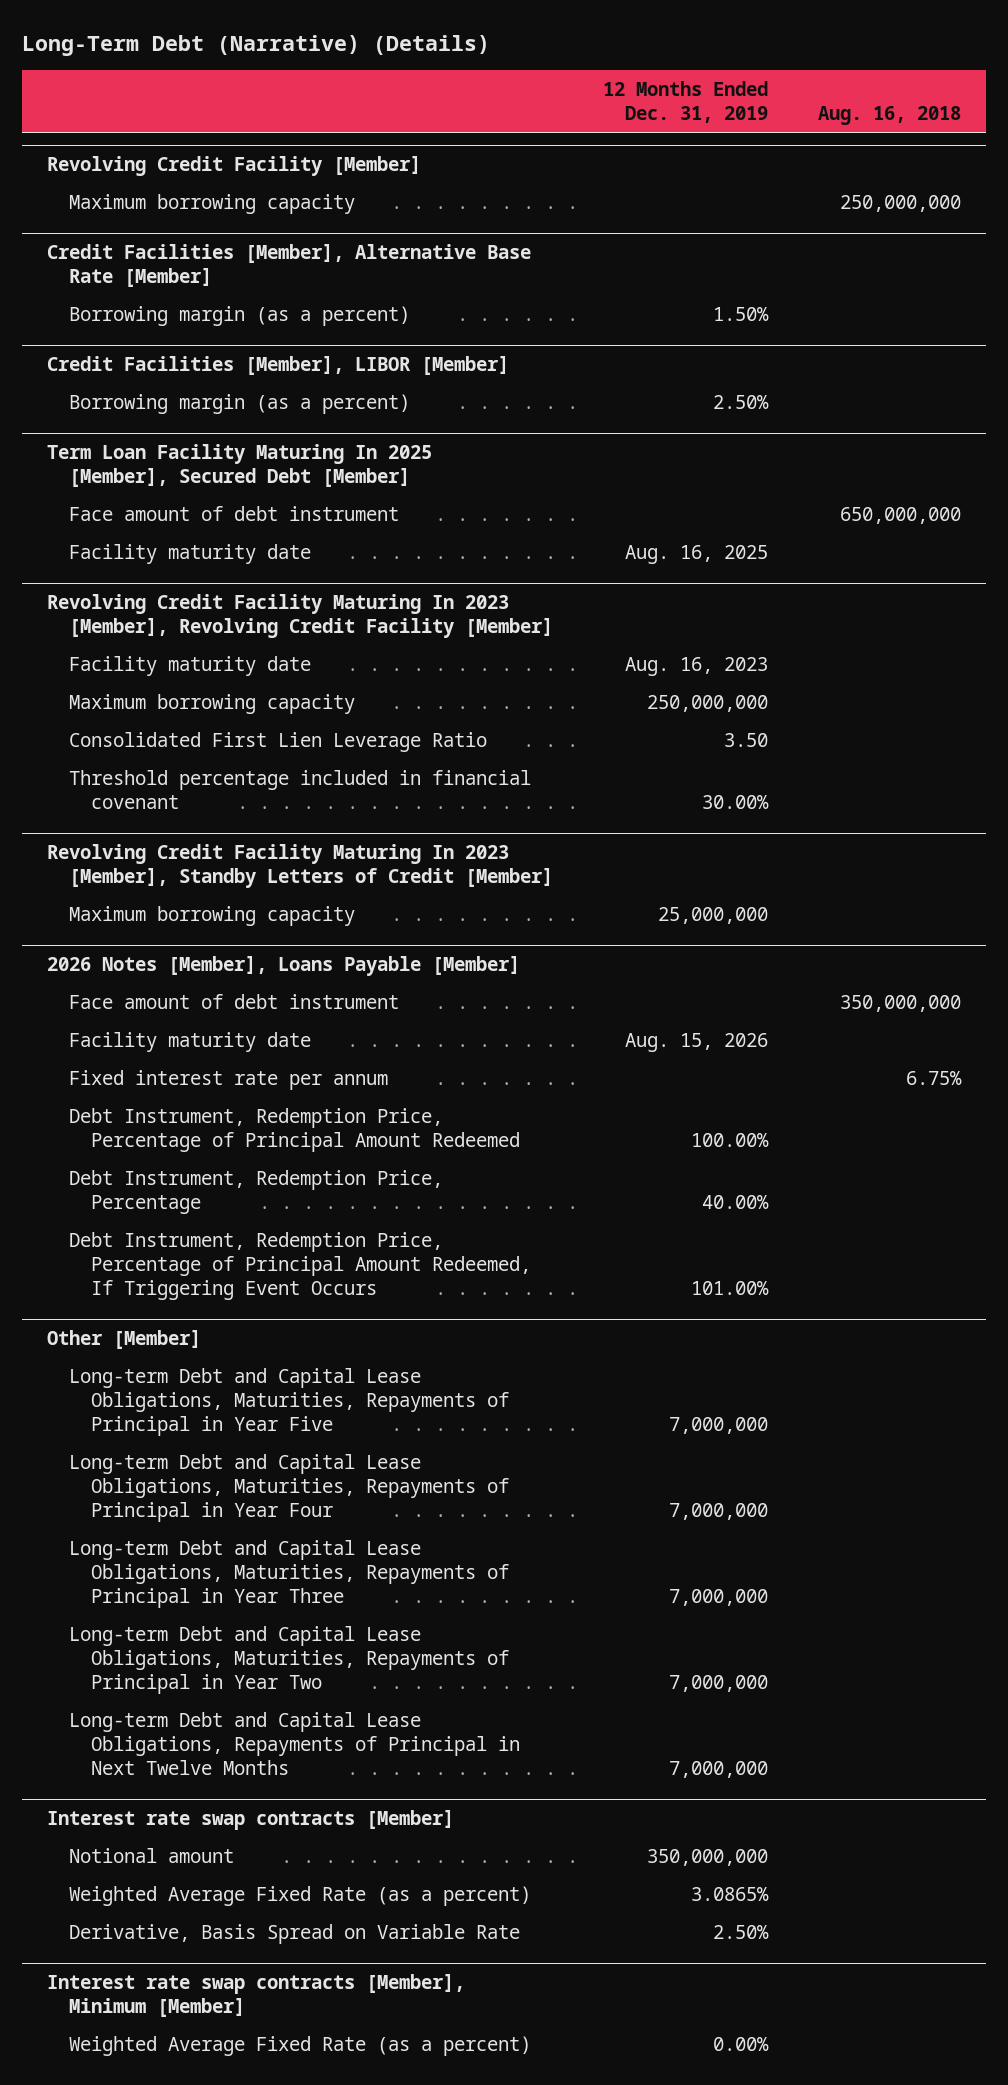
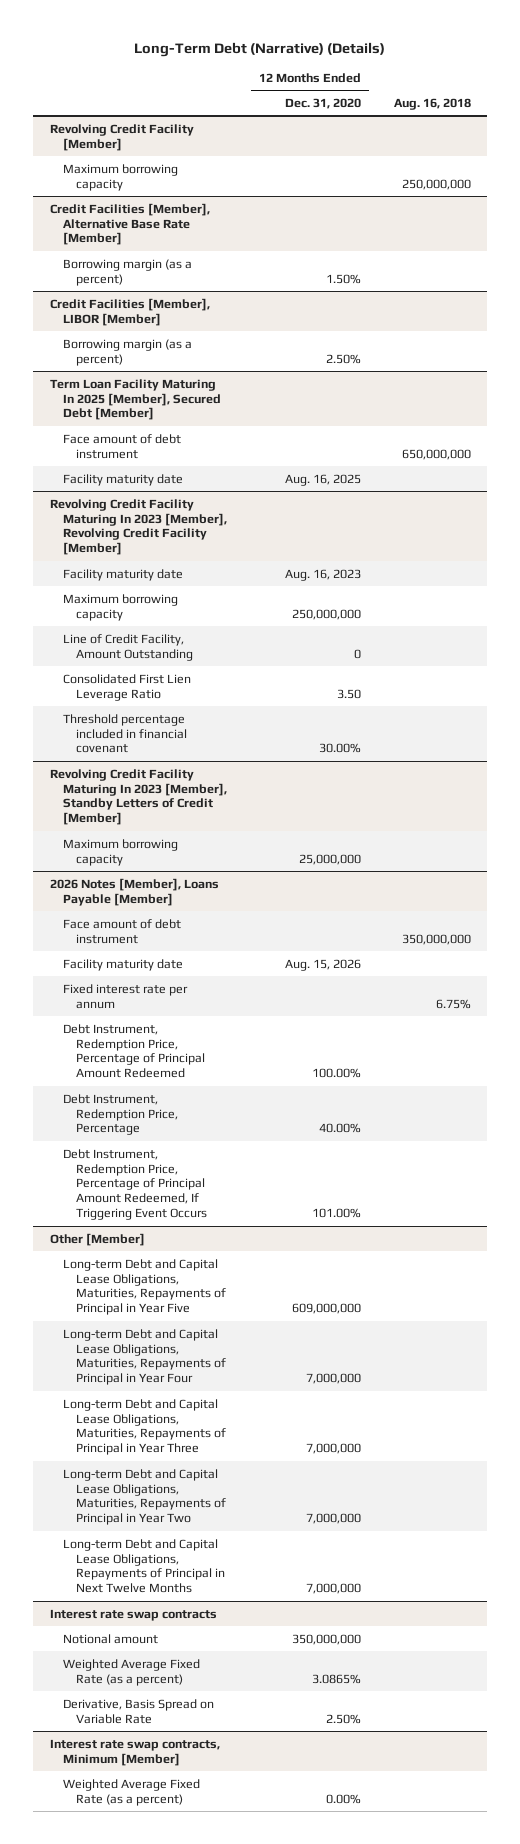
- | 12 Months Ended Dec. 31, 2019 | Aug. 16, 2018
+ | 12 Months Ended Dec. 31, 2020 | Aug. 16, 2018
@ Revolving Credit Facility Maturing In 2023 [Member], Revolving Credit Facility [Member]
+ Line of Credit Facility, Amount Outstanding | 0 |
- Interest rate swap contracts [Member]
+ Interest rate swap contracts
- Interest rate swap contracts [Member], Minimum [Member]
+ Interest rate swap contracts, Minimum [Member]

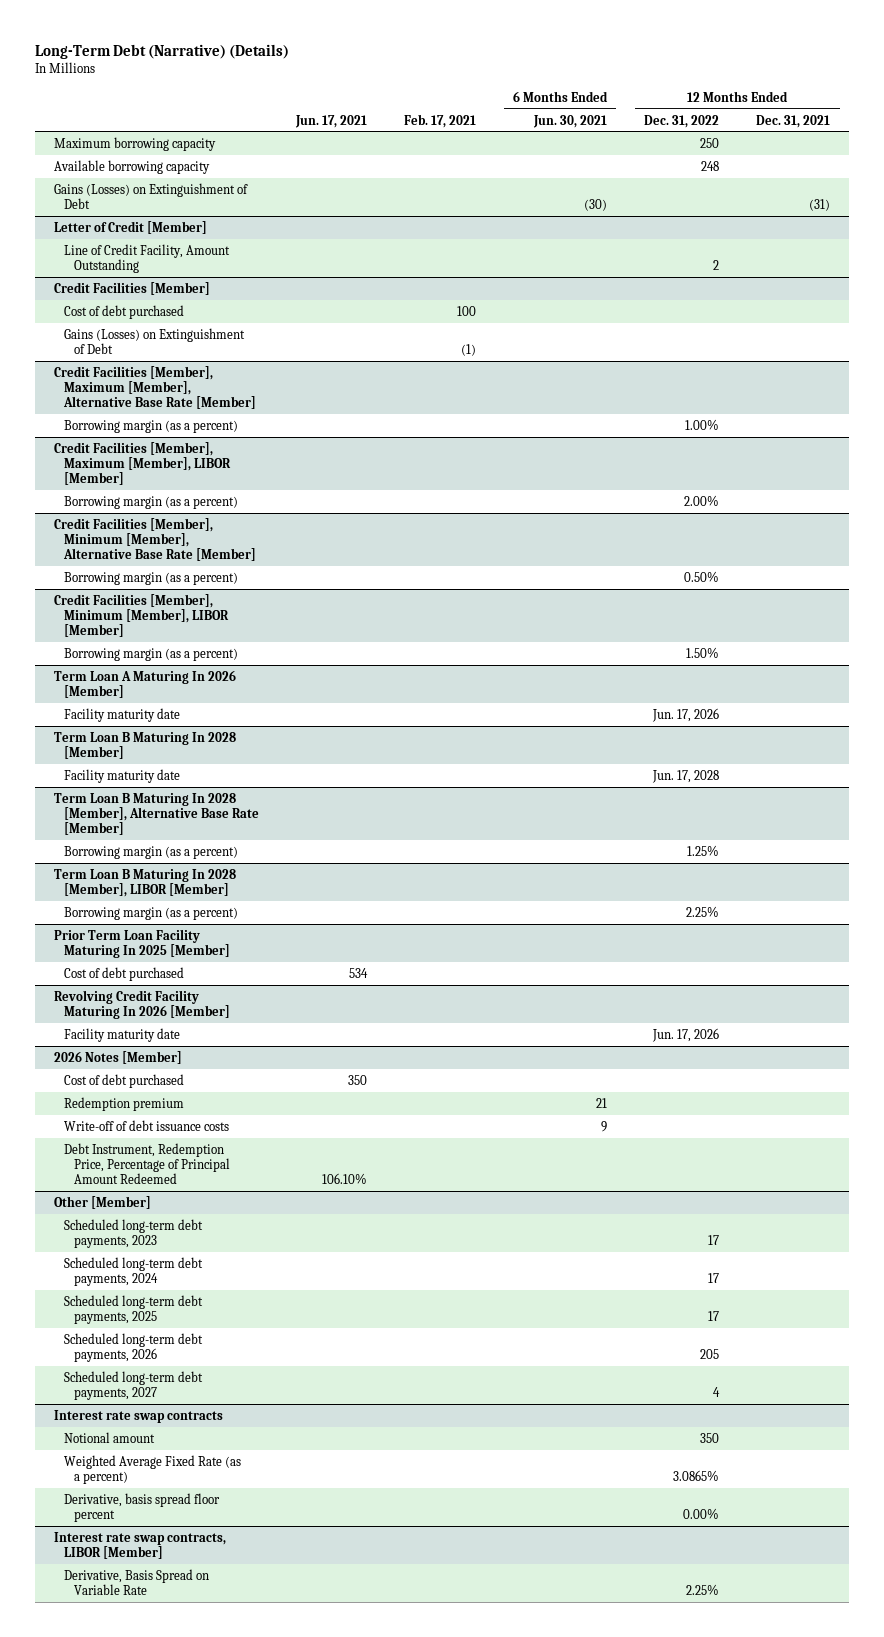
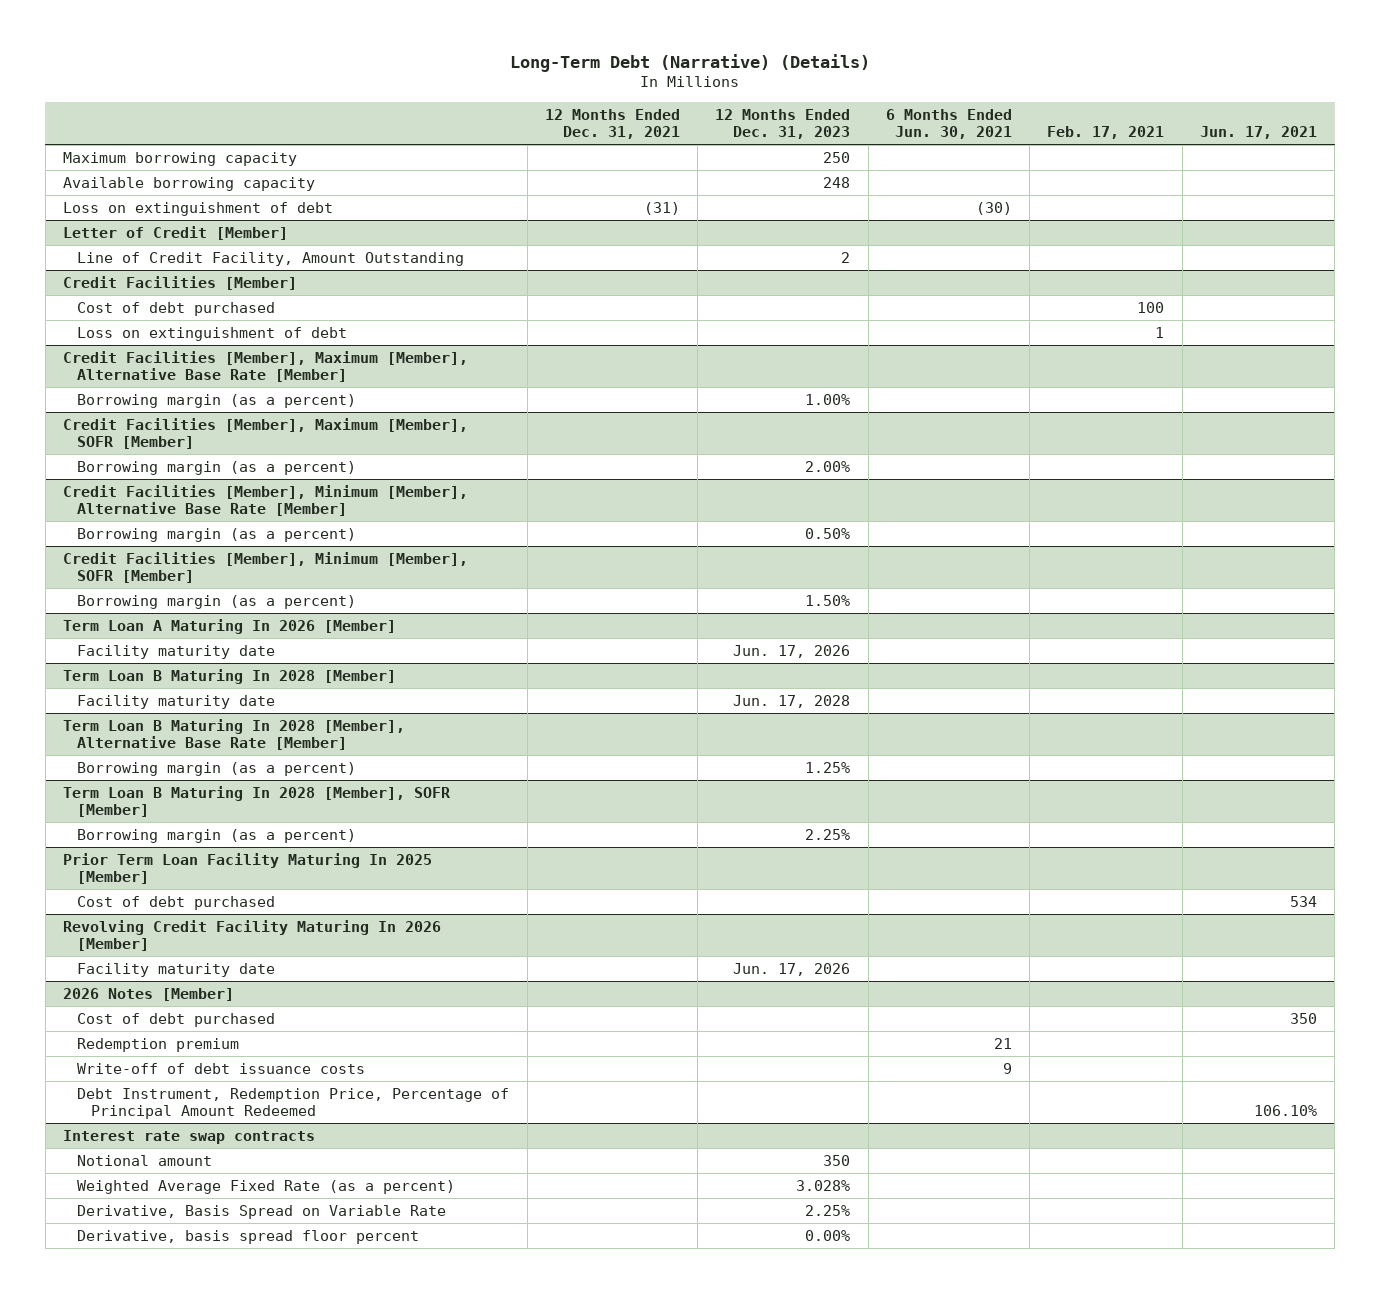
- | Jun. 17, 2021 | Feb. 17, 2021 | 6 Months Ended Jun. 30, 2021 | 12 Months Ended Dec. 31, 2022 | 12 Months Ended Dec. 31, 2021
+ | 12 Months Ended Dec. 31, 2021 | 12 Months Ended Dec. 31, 2023 | 6 Months Ended Jun. 30, 2021 | Feb. 17, 2021 | Jun. 17, 2021
- Gains (Losses) on Extinguishment of Debt | | | (30) | | (31)
+ Loss on extinguishment of debt | (31) | | (30) | |
@ Credit Facilities [Member]
- Gains (Losses) on Extinguishment of Debt | | (1) | | |
+ Loss on extinguishment of debt | | | | 1 |
- Credit Facilities [Member], Maximum [Member], LIBOR [Member]
+ Credit Facilities [Member], Maximum [Member], SOFR [Member]
- Credit Facilities [Member], Minimum [Member], LIBOR [Member]
+ Credit Facilities [Member], Minimum [Member], SOFR [Member]
- Term Loan B Maturing In 2028 [Member], LIBOR [Member]
+ Term Loan B Maturing In 2028 [Member], SOFR [Member]
- Other [Member]
- Scheduled long-term debt payments, 2023 | | | | 17 |
- Scheduled long-term debt payments, 2024 | | | | 17 |
- Scheduled long-term debt payments, 2025 | | | | 17 |
- Scheduled long-term debt payments, 2026 | | | | 205 |
- Scheduled long-term debt payments, 2027 | | | | 4 |
@ Interest rate swap contracts
+ Derivative, Basis Spread on Variable Rate | | 2.25% | | |
- Interest rate swap contracts, LIBOR [Member]
- Derivative, Basis Spread on Variable Rate | | | | 2.25% |

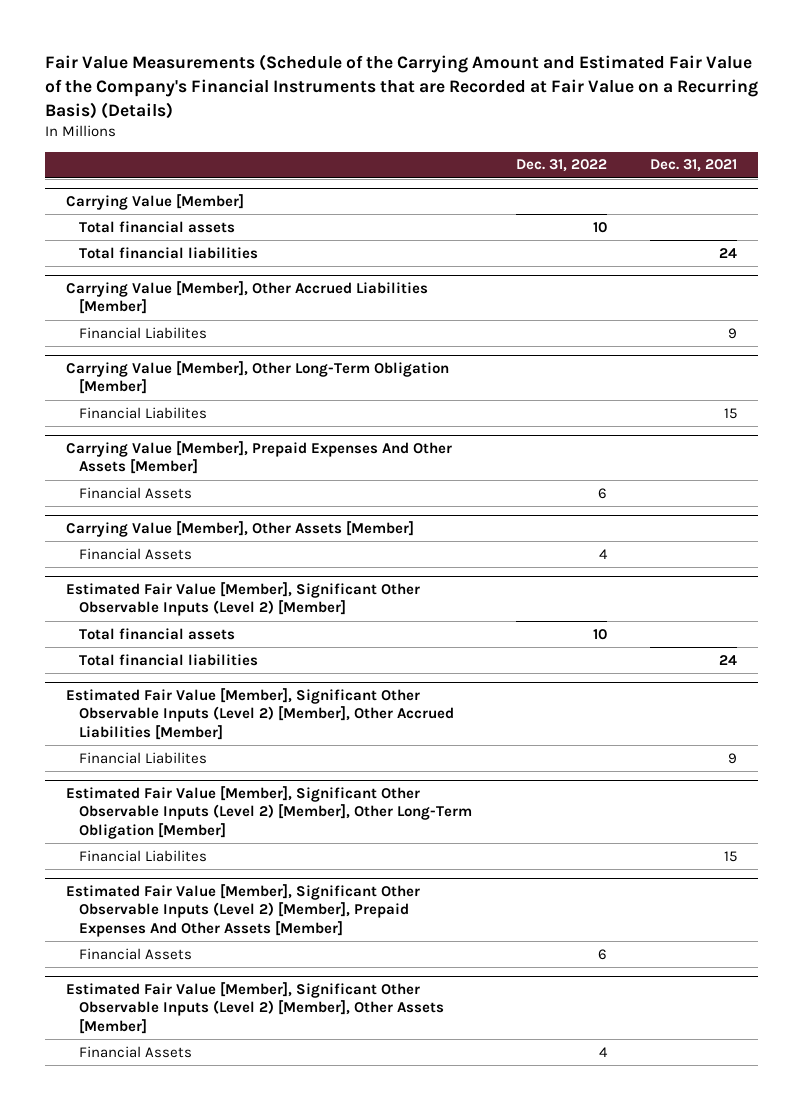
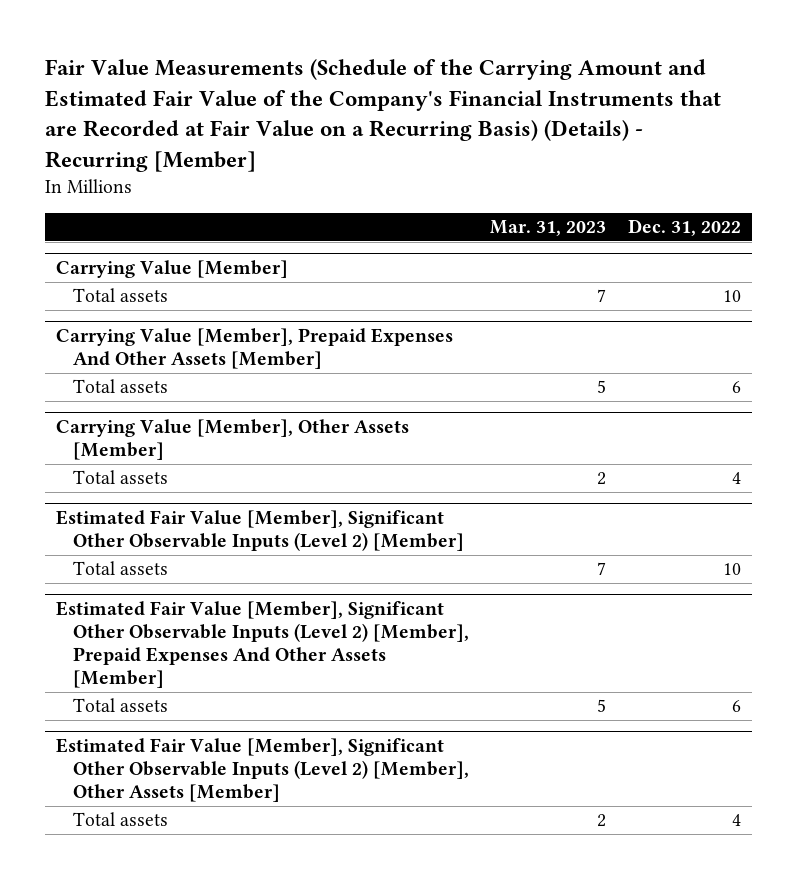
- Fair Value Measurements (Schedule of the Carrying Amount and Estimated Fair Value of the Company's Financial Instruments that are Recorded at Fair Value on a Recurring Basis) (Details)
+ Fair Value Measurements (Schedule of the Carrying Amount and Estimated Fair Value of the Company's Financial Instruments that are Recorded at Fair Value on a Recurring Basis) (Details) - Recurring [Member]
- | Dec. 31, 2022 | Dec. 31, 2021
+ | Mar. 31, 2023 | Dec. 31, 2022
@ Carrying Value [Member]
- Total financial assets | 10 |
- Total financial liabilities | | 24
- Carrying Value [Member], Other Accrued Liabilities [Member]
- Financial Liabilites | | 9
- Carrying Value [Member], Other Long-Term Obligation [Member]
- Financial Liabilites | | 15
@ Carrying Value [Member]
+ Total assets | 7 | 10
@ Carrying Value [Member], Prepaid Expenses And Other Assets [Member]
- Financial Assets | 6 |
+ Total assets | 5 | 6
@ Carrying Value [Member], Other Assets [Member]
- Financial Assets | 4 |
+ Total assets | 2 | 4
@ Estimated Fair Value [Member], Significant Other Observable Inputs (Level 2) [Member]
- Total financial assets | 10 |
- Total financial liabilities | | 24
- Estimated Fair Value [Member], Significant Other Observable Inputs (Level 2) [Member], Other Accrued Liabilities [Member]
- Financial Liabilites | | 9
- Estimated Fair Value [Member], Significant Other Observable Inputs (Level 2) [Member], Other Long-Term Obligation [Member]
- Financial Liabilites | | 15
@ Estimated Fair Value [Member], Significant Other Observable Inputs (Level 2) [Member]
+ Total assets | 7 | 10
@ Estimated Fair Value [Member], Significant Other Observable Inputs (Level 2) [Member], Prepaid Expenses And Other Assets [Member]
- Financial Assets | 6 |
+ Total assets | 5 | 6
@ Estimated Fair Value [Member], Significant Other Observable Inputs (Level 2) [Member], Other Assets [Member]
- Financial Assets | 4 |
+ Total assets | 2 | 4

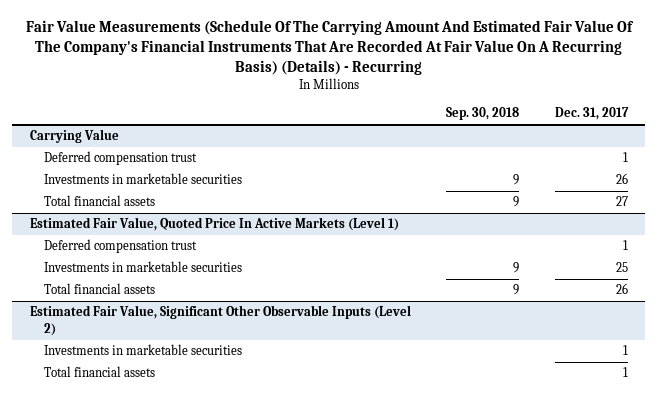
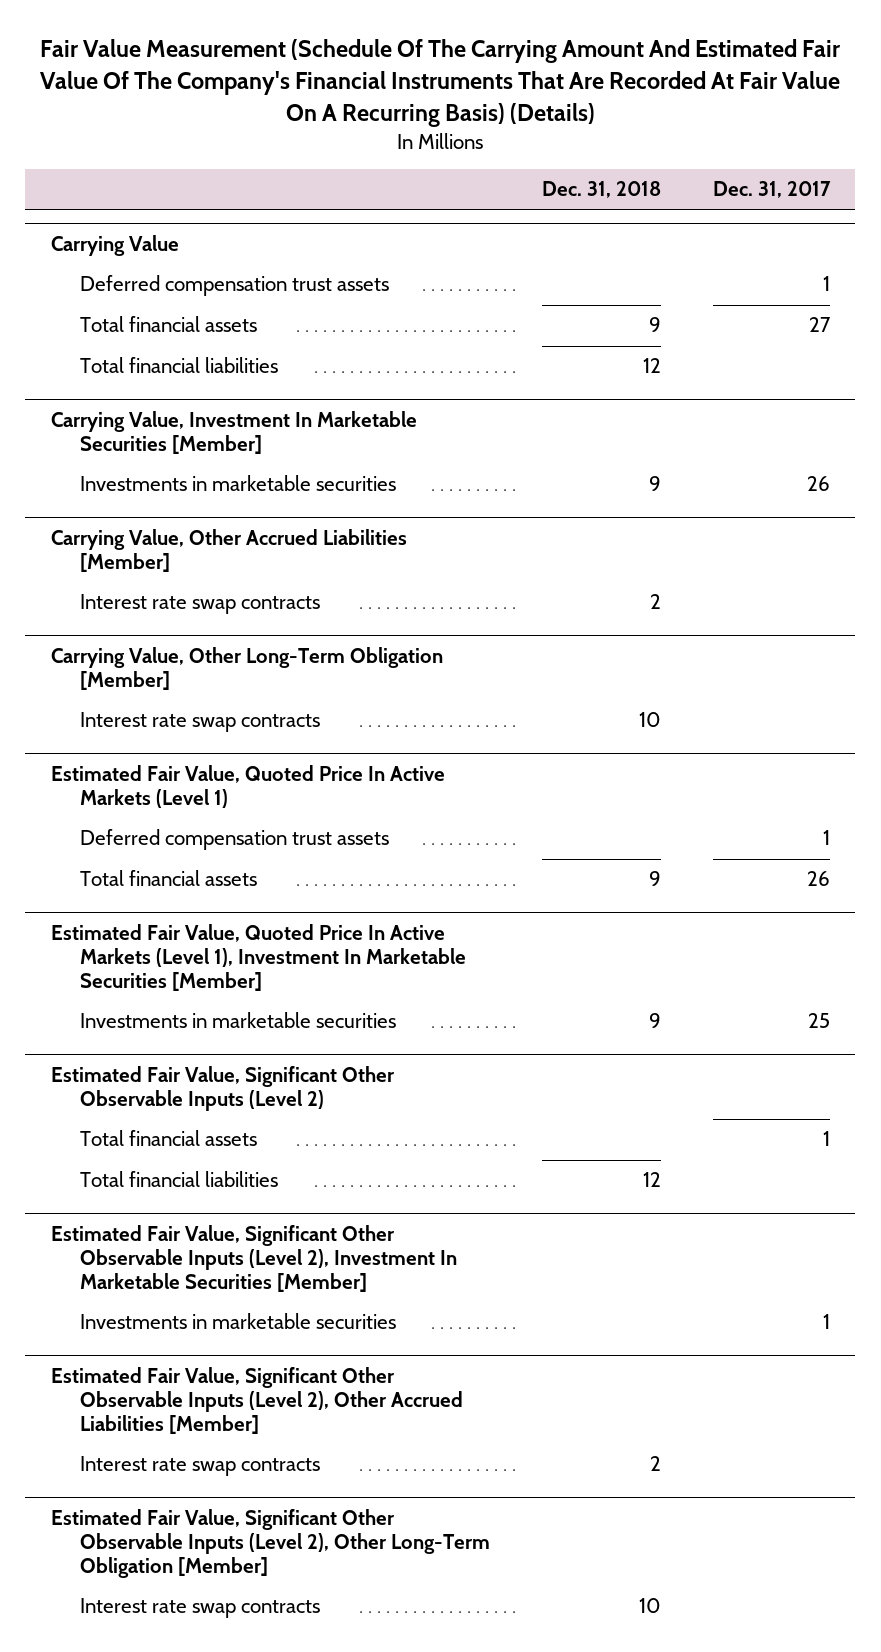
- Fair Value Measurements (Schedule Of The Carrying Amount And Estimated Fair Value Of The Company's Financial Instruments That Are Recorded At Fair Value On A Recurring Basis) (Details) - Recurring
+ Fair Value Measurement (Schedule Of The Carrying Amount And Estimated Fair Value Of The Company's Financial Instruments That Are Recorded At Fair Value On A Recurring Basis) (Details)
- | Sep. 30, 2018 | Dec. 31, 2017
+ | Dec. 31, 2018 | Dec. 31, 2017
@ Carrying Value
- Deferred compensation trust | | 1
- Investments in marketable securities | 9 | 26
+ Deferred compensation trust assets | | 1
+ Total financial liabilities | 12 |
+ Carrying Value, Investment In Marketable Securities [Member]
+ Investments in marketable securities | 9 | 26
+ Carrying Value, Other Accrued Liabilities [Member]
+ Interest rate swap contracts | 2 |
+ Carrying Value, Other Long-Term Obligation [Member]
+ Interest rate swap contracts | 10 |
@ Estimated Fair Value, Quoted Price In Active Markets (Level 1)
- Deferred compensation trust | | 1
- Investments in marketable securities | 9 | 25
+ Deferred compensation trust assets | | 1
+ Estimated Fair Value, Quoted Price In Active Markets (Level 1), Investment In Marketable Securities [Member]
+ Investments in marketable securities | 9 | 25
@ Estimated Fair Value, Significant Other Observable Inputs (Level 2)
- Investments in marketable securities | | 1
+ Total financial liabilities | 12 |
+ Estimated Fair Value, Significant Other Observable Inputs (Level 2), Investment In Marketable Securities [Member]
+ Investments in marketable securities | | 1
+ Estimated Fair Value, Significant Other Observable Inputs (Level 2), Other Accrued Liabilities [Member]
+ Interest rate swap contracts | 2 |
+ Estimated Fair Value, Significant Other Observable Inputs (Level 2), Other Long-Term Obligation [Member]
+ Interest rate swap contracts | 10 |

